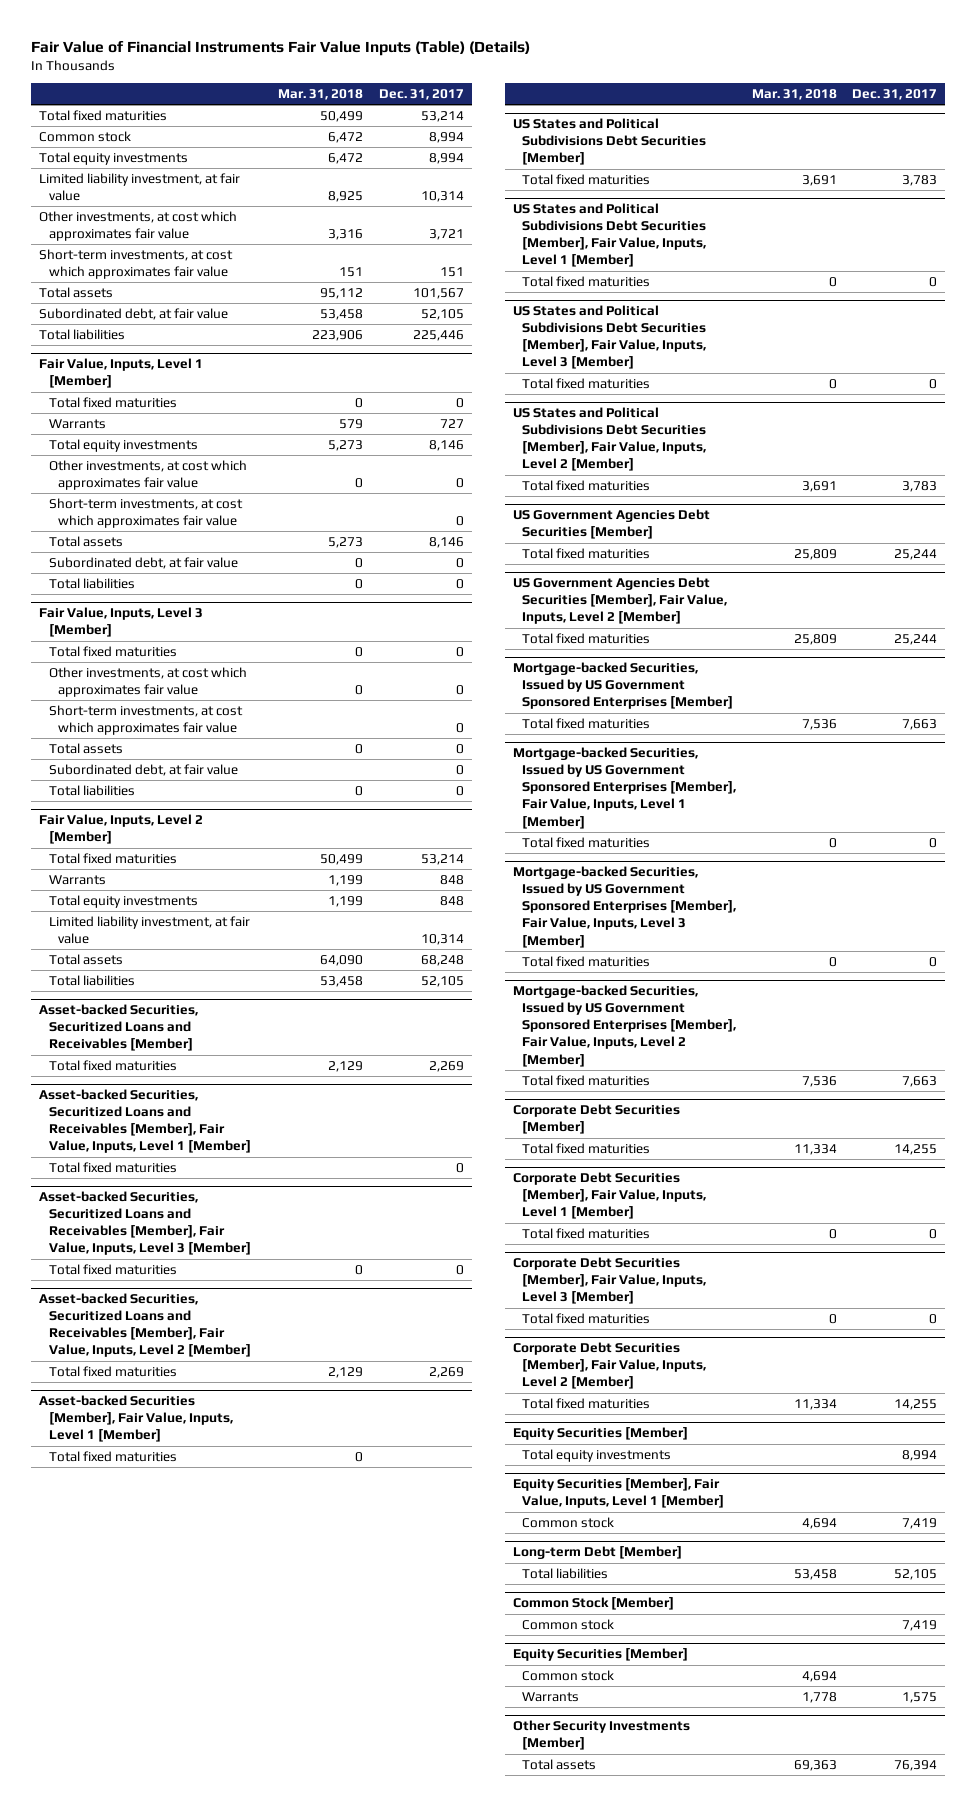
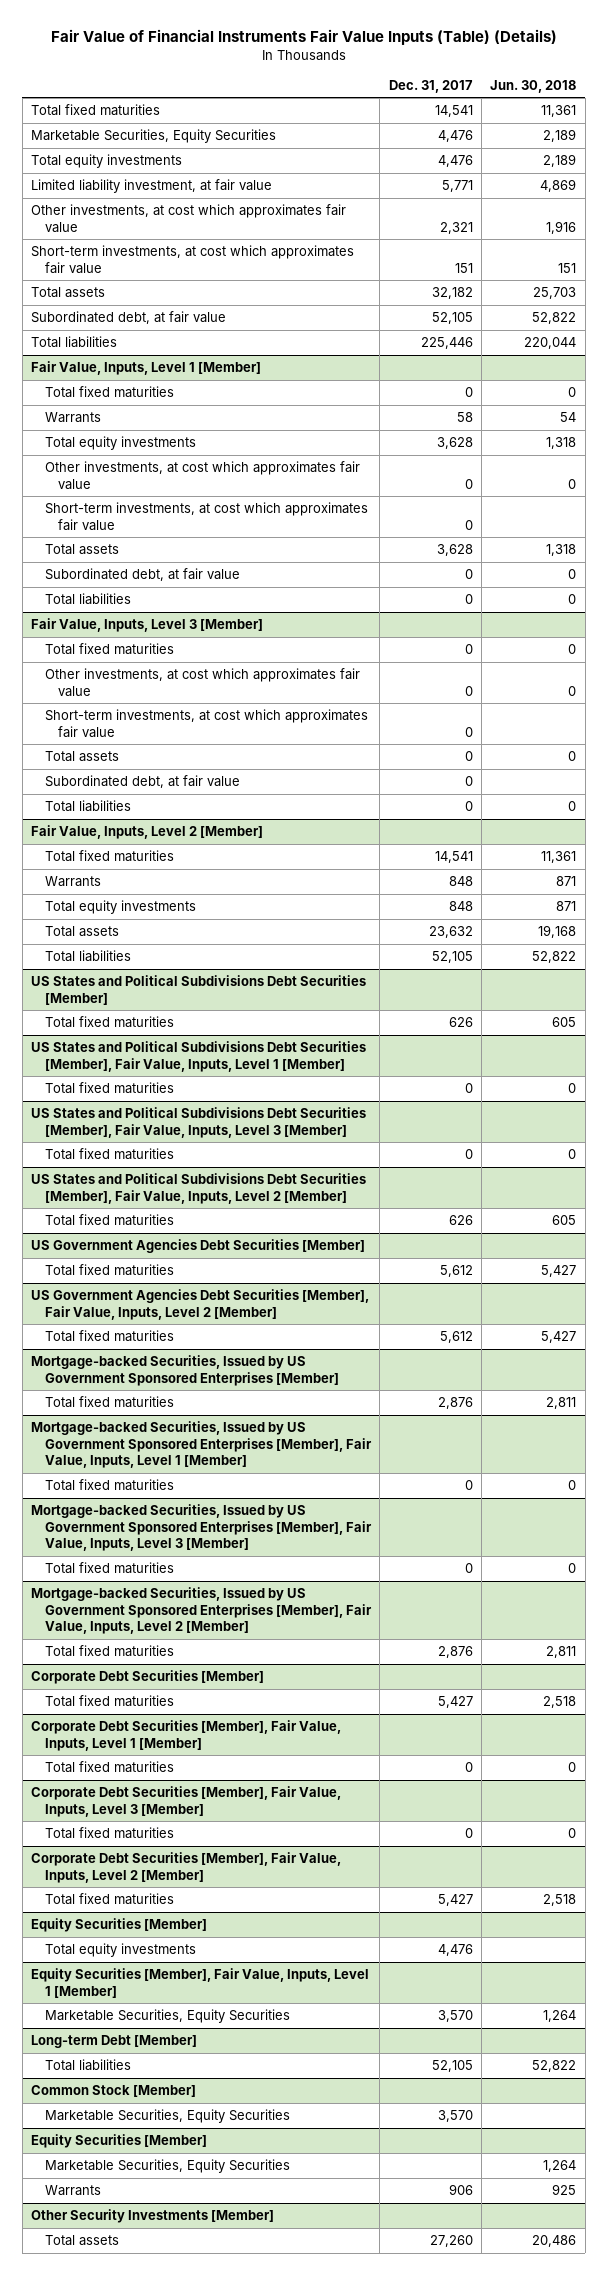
- | Mar. 31, 2018 | Dec. 31, 2017
+ | Dec. 31, 2017 | Jun. 30, 2018
- Total fixed maturities | 50,499 | 53,214
- Common stock | 6,472 | 8,994
- Total equity investments | 6,472 | 8,994
- Limited liability investment, at fair value | 8,925 | 10,314
- Other investments, at cost which approximates fair value | 3,316 | 3,721
+ Total fixed maturities | 14,541 | 11,361
+ Marketable Securities, Equity Securities | 4,476 | 2,189
+ Total equity investments | 4,476 | 2,189
+ Limited liability investment, at fair value | 5,771 | 4,869
+ Other investments, at cost which approximates fair value | 2,321 | 1,916
- Total assets | 95,112 | 101,567
+ Total assets | 32,182 | 25,703
@ Fair Value, Inputs, Level 1 [Member]
- Warrants | 579 | 727
- Total equity investments | 5,273 | 8,146
+ Warrants | 58 | 54
+ Total equity investments | 3,628 | 1,318
- Total assets | 5,273 | 8,146
+ Total assets | 3,628 | 1,318
@ Fair Value, Inputs, Level 2 [Member]
- Total fixed maturities | 50,499 | 53,214
+ Total fixed maturities | 14,541 | 11,361
- Limited liability investment, at fair value | | 10,314
- Total assets | 64,090 | 68,248
+ Total assets | 23,632 | 19,168
- Asset-backed Securities, Securitized Loans and Receivables [Member]
- Total fixed maturities | 2,129 | 2,269
- Asset-backed Securities, Securitized Loans and Receivables [Member], Fair Value, Inputs, Level 1 [Member]
- Total fixed maturities | | 0
- Asset-backed Securities, Securitized Loans and Receivables [Member], Fair Value, Inputs, Level 3 [Member]
- Total fixed maturities | 0 | 0
- Asset-backed Securities, Securitized Loans and Receivables [Member], Fair Value, Inputs, Level 2 [Member]
- Total fixed maturities | 2,129 | 2,269
- Asset-backed Securities [Member], Fair Value, Inputs, Level 1 [Member]
- Total fixed maturities | 0 |
@ US States and Political Subdivisions Debt Securities [Member]
- Total fixed maturities | 3,691 | 3,783
+ Total fixed maturities | 626 | 605
@ US States and Political Subdivisions Debt Securities [Member], Fair Value, Inputs, Level 2 [Member]
- Total fixed maturities | 3,691 | 3,783
+ Total fixed maturities | 626 | 605
@ US Government Agencies Debt Securities [Member]
- Total fixed maturities | 25,809 | 25,244
+ Total fixed maturities | 5,612 | 5,427
@ US Government Agencies Debt Securities [Member], Fair Value, Inputs, Level 2 [Member]
- Total fixed maturities | 25,809 | 25,244
+ Total fixed maturities | 5,612 | 5,427
@ Mortgage-backed Securities, Issued by US Government Sponsored Enterprises [Member]
- Total fixed maturities | 7,536 | 7,663
+ Total fixed maturities | 2,876 | 2,811
@ Mortgage-backed Securities, Issued by US Government Sponsored Enterprises [Member], Fair Value, Inputs, Level 2 [Member]
- Total fixed maturities | 7,536 | 7,663
+ Total fixed maturities | 2,876 | 2,811
@ Corporate Debt Securities [Member]
- Total fixed maturities | 11,334 | 14,255
+ Total fixed maturities | 5,427 | 2,518
@ Corporate Debt Securities [Member], Fair Value, Inputs, Level 2 [Member]
- Total fixed maturities | 11,334 | 14,255
+ Total fixed maturities | 5,427 | 2,518
@ Equity Securities [Member]
- Total equity investments | | 8,994
+ Total equity investments | 4,476 |
@ Equity Securities [Member], Fair Value, Inputs, Level 1 [Member]
- Common stock | 4,694 | 7,419
+ Marketable Securities, Equity Securities | 3,570 | 1,264
@ Common Stock [Member]
- Common stock | | 7,419
+ Marketable Securities, Equity Securities | 3,570 |
@ Equity Securities [Member]
- Common stock | 4,694 |
- Warrants | 1,778 | 1,575
+ Marketable Securities, Equity Securities | | 1,264
+ Warrants | 906 | 925
@ Other Security Investments [Member]
- Total assets | 69,363 | 76,394
+ Total assets | 27,260 | 20,486

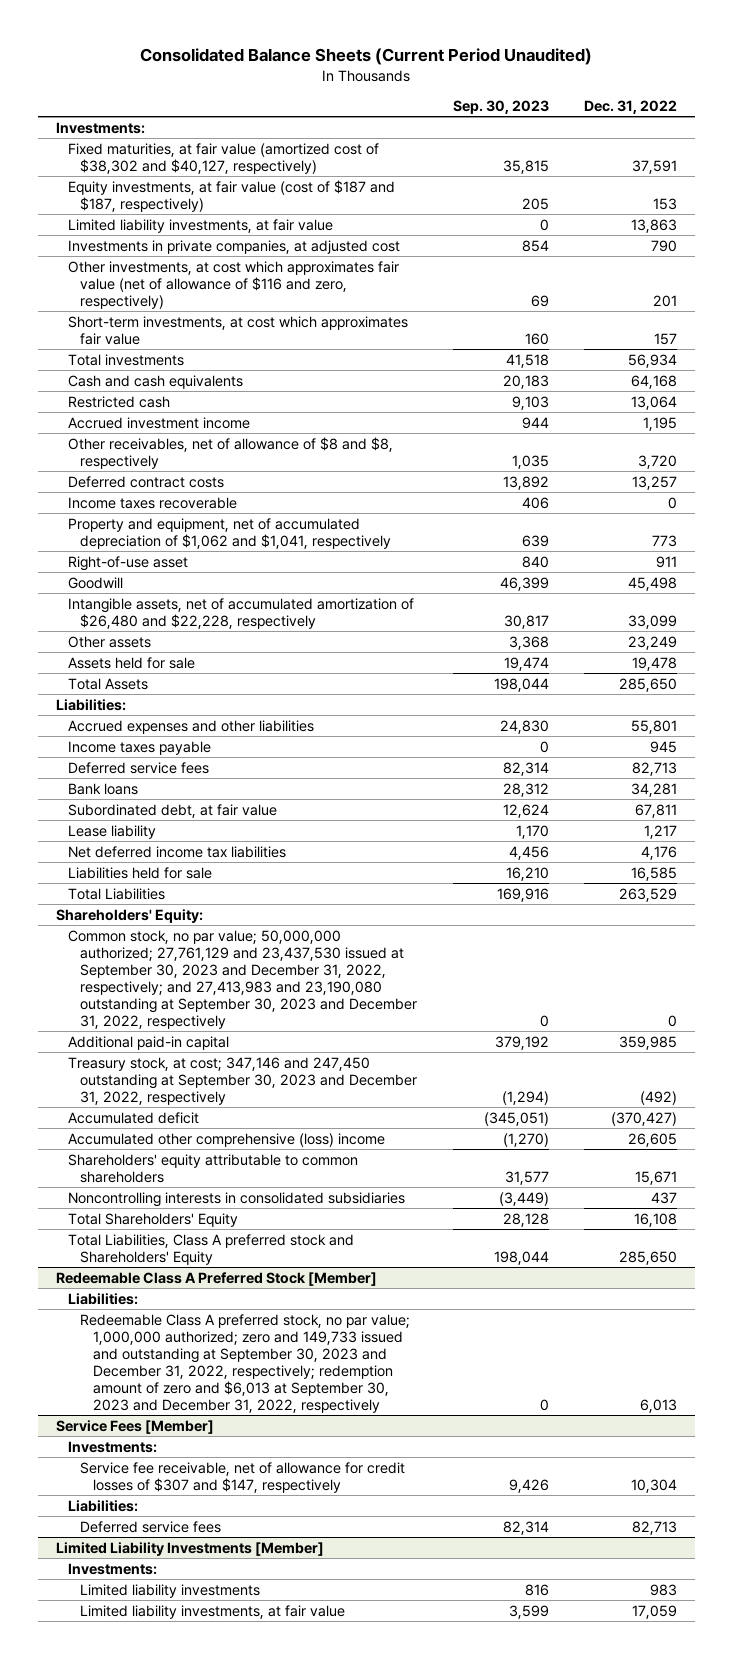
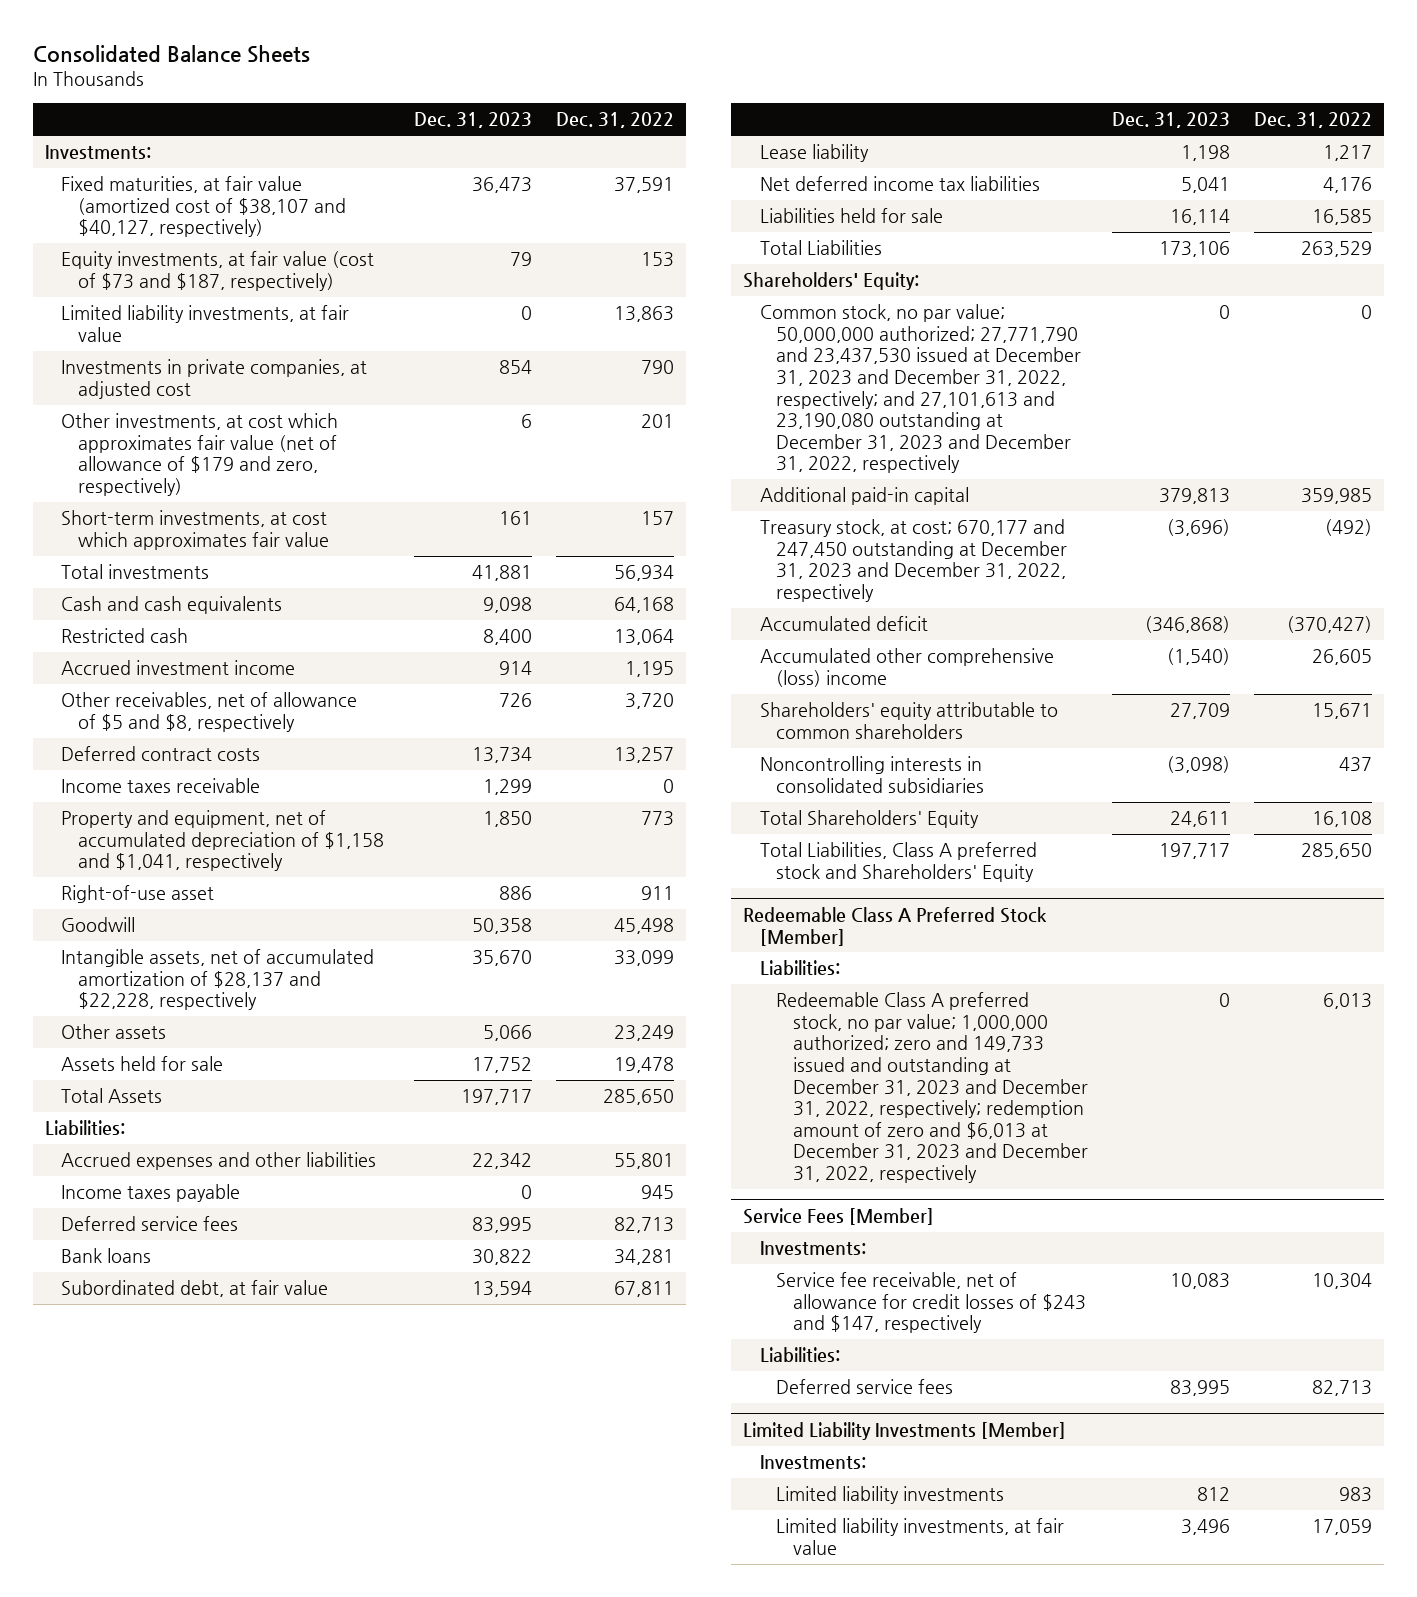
- Consolidated Balance Sheets (Current Period Unaudited)
+ Consolidated Balance Sheets
- | Sep. 30, 2023 | Dec. 31, 2022
+ | Dec. 31, 2023 | Dec. 31, 2022
- Fixed maturities, at fair value (amortized cost of $38,302 and $40,127, respectively) | 35,815 | 37,591
- Equity investments, at fair value (cost of $187 and $187, respectively) | 205 | 153
+ Fixed maturities, at fair value (amortized cost of $38,107 and $40,127, respectively) | 36,473 | 37,591
+ Equity investments, at fair value (cost of $73 and $187, respectively) | 79 | 153
- Other investments, at cost which approximates fair value (net of allowance of $116 and zero, respectively) | 69 | 201
+ Other investments, at cost which approximates fair value (net of allowance of $179 and zero, respectively) | 6 | 201
- Other receivables, net of allowance of $8 and $8, respectively | 1,035 | 3,720
+ Other receivables, net of allowance of $5 and $8, respectively | 726 | 3,720
- Income taxes recoverable | 406 | 0
- Property and equipment, net of accumulated depreciation of $1,062 and $1,041, respectively | 639 | 773
+ Income taxes receivable | 1,299 | 0
+ Property and equipment, net of accumulated depreciation of $1,158 and $1,041, respectively | 1,850 | 773
- Intangible assets, net of accumulated amortization of $26,480 and $22,228, respectively | 30,817 | 33,099
+ Intangible assets, net of accumulated amortization of $28,137 and $22,228, respectively | 35,670 | 33,099
- Common stock, no par value; 50,000,000 authorized; 27,761,129 and 23,437,530 issued at September 30, 2023 and December 31, 2022, respectively; and 27,413,983 and 23,190,080 outstanding at September 30, 2023 and December 31, 2022, respectively | 0 | 0
+ Common stock, no par value; 50,000,000 authorized; 27,771,790 and 23,437,530 issued at December 31, 2023 and December 31, 2022, respectively; and 27,101,613 and 23,190,080 outstanding at December 31, 2023 and December 31, 2022, respectively | 0 | 0
- Treasury stock, at cost; 347,146 and 247,450 outstanding at September 30, 2023 and December 31, 2022, respectively | (1,294) | (492)
+ Treasury stock, at cost; 670,177 and 247,450 outstanding at December 31, 2023 and December 31, 2022, respectively | (3,696) | (492)
@ Redeemable Class A Preferred Stock [Member]
- Redeemable Class A preferred stock, no par value; 1,000,000 authorized; zero and 149,733 issued and outstanding at September 30, 2023 and December 31, 2022, respectively; redemption amount of zero and $6,013 at September 30, 2023 and December 31, 2022, respectively | 0 | 6,013
+ Redeemable Class A preferred stock, no par value; 1,000,000 authorized; zero and 149,733 issued and outstanding at December 31, 2023 and December 31, 2022, respectively; redemption amount of zero and $6,013 at December 31, 2023 and December 31, 2022, respectively | 0 | 6,013
@ Service Fees [Member]
- Service fee receivable, net of allowance for credit losses of $307 and $147, respectively | 9,426 | 10,304
+ Service fee receivable, net of allowance for credit losses of $243 and $147, respectively | 10,083 | 10,304

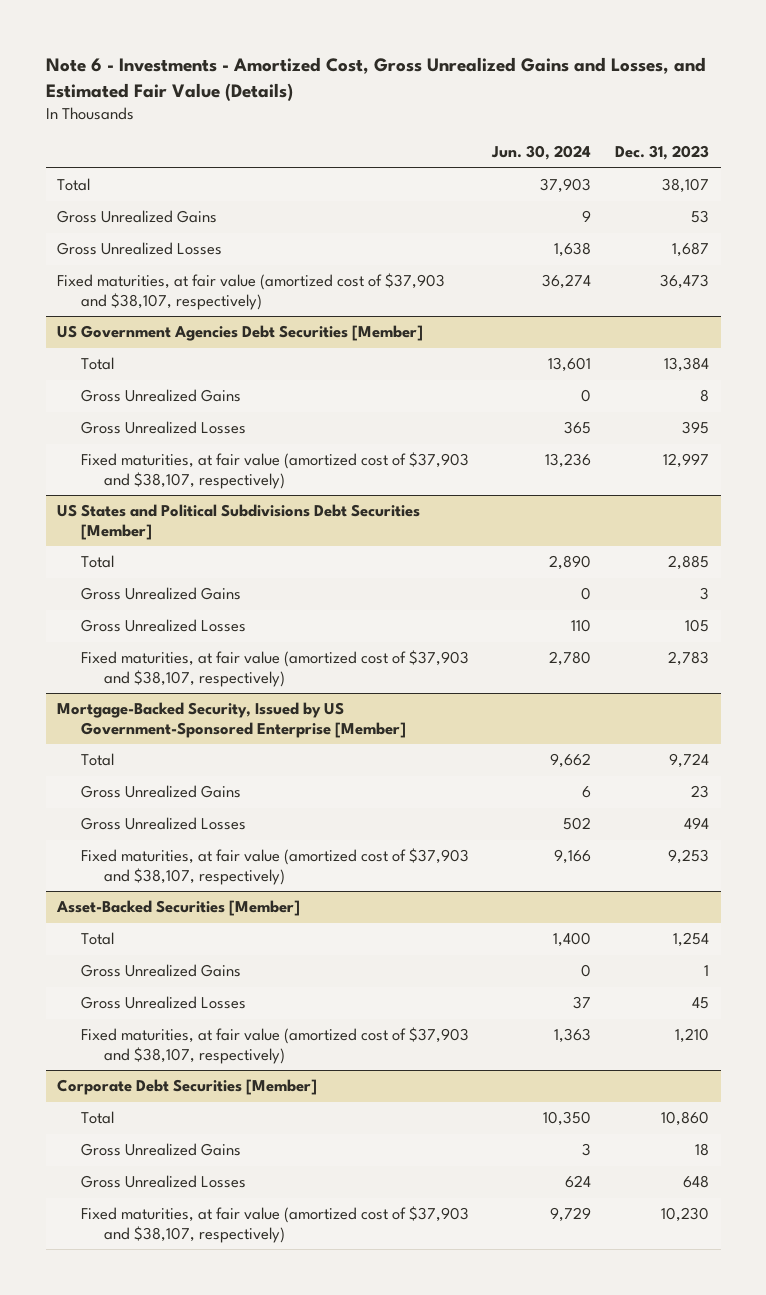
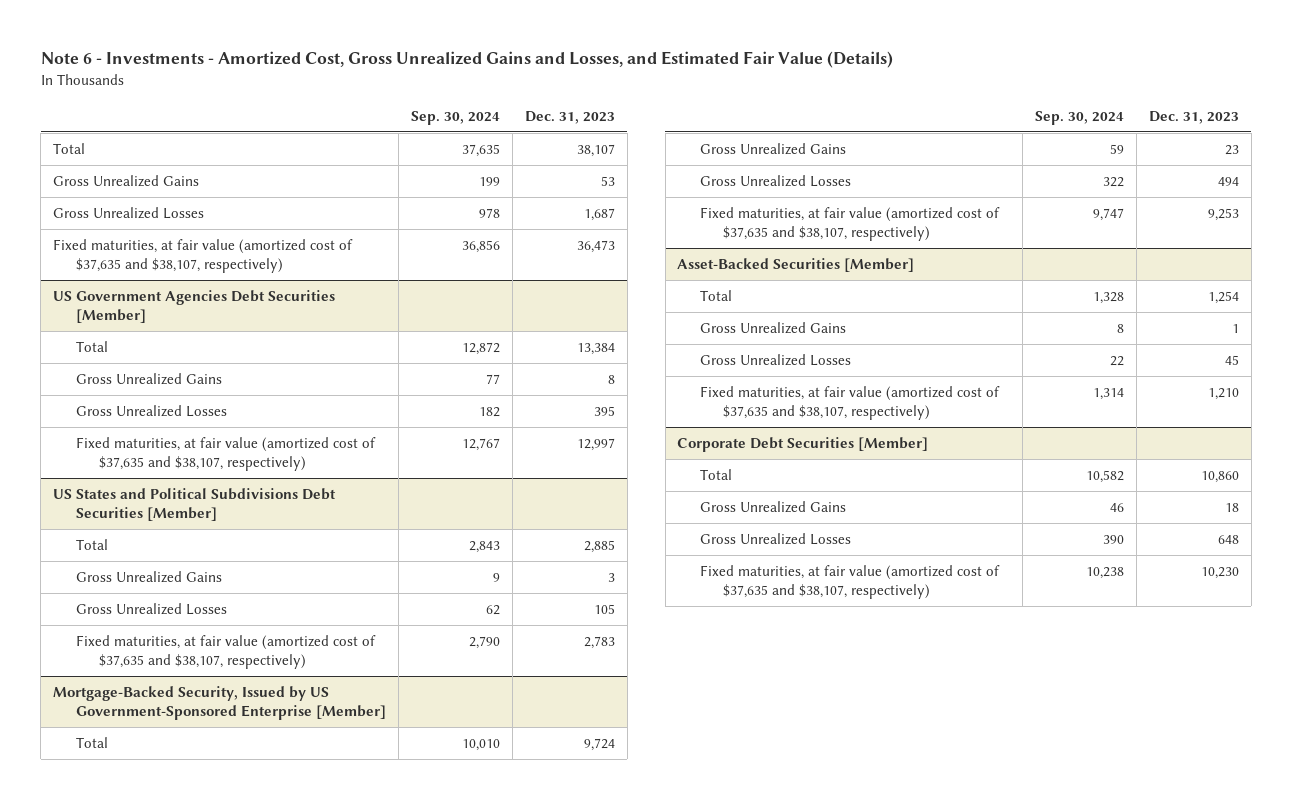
- | Jun. 30, 2024 | Dec. 31, 2023
+ | Sep. 30, 2024 | Dec. 31, 2023
- Fixed maturities, at fair value (amortized cost of $37,903 and $38,107, respectively) | 36,274 | 36,473
+ Fixed maturities, at fair value (amortized cost of $37,635 and $38,107, respectively) | 36,856 | 36,473
@ US Government Agencies Debt Securities [Member]
- Fixed maturities, at fair value (amortized cost of $37,903 and $38,107, respectively) | 13,236 | 12,997
+ Fixed maturities, at fair value (amortized cost of $37,635 and $38,107, respectively) | 12,767 | 12,997
@ US States and Political Subdivisions Debt Securities [Member]
- Fixed maturities, at fair value (amortized cost of $37,903 and $38,107, respectively) | 2,780 | 2,783
+ Fixed maturities, at fair value (amortized cost of $37,635 and $38,107, respectively) | 2,790 | 2,783
@ Mortgage-Backed Security, Issued by US Government-Sponsored Enterprise [Member]
- Fixed maturities, at fair value (amortized cost of $37,903 and $38,107, respectively) | 9,166 | 9,253
+ Fixed maturities, at fair value (amortized cost of $37,635 and $38,107, respectively) | 9,747 | 9,253
@ Asset-Backed Securities [Member]
- Fixed maturities, at fair value (amortized cost of $37,903 and $38,107, respectively) | 1,363 | 1,210
+ Fixed maturities, at fair value (amortized cost of $37,635 and $38,107, respectively) | 1,314 | 1,210
@ Corporate Debt Securities [Member]
- Fixed maturities, at fair value (amortized cost of $37,903 and $38,107, respectively) | 9,729 | 10,230
+ Fixed maturities, at fair value (amortized cost of $37,635 and $38,107, respectively) | 10,238 | 10,230

